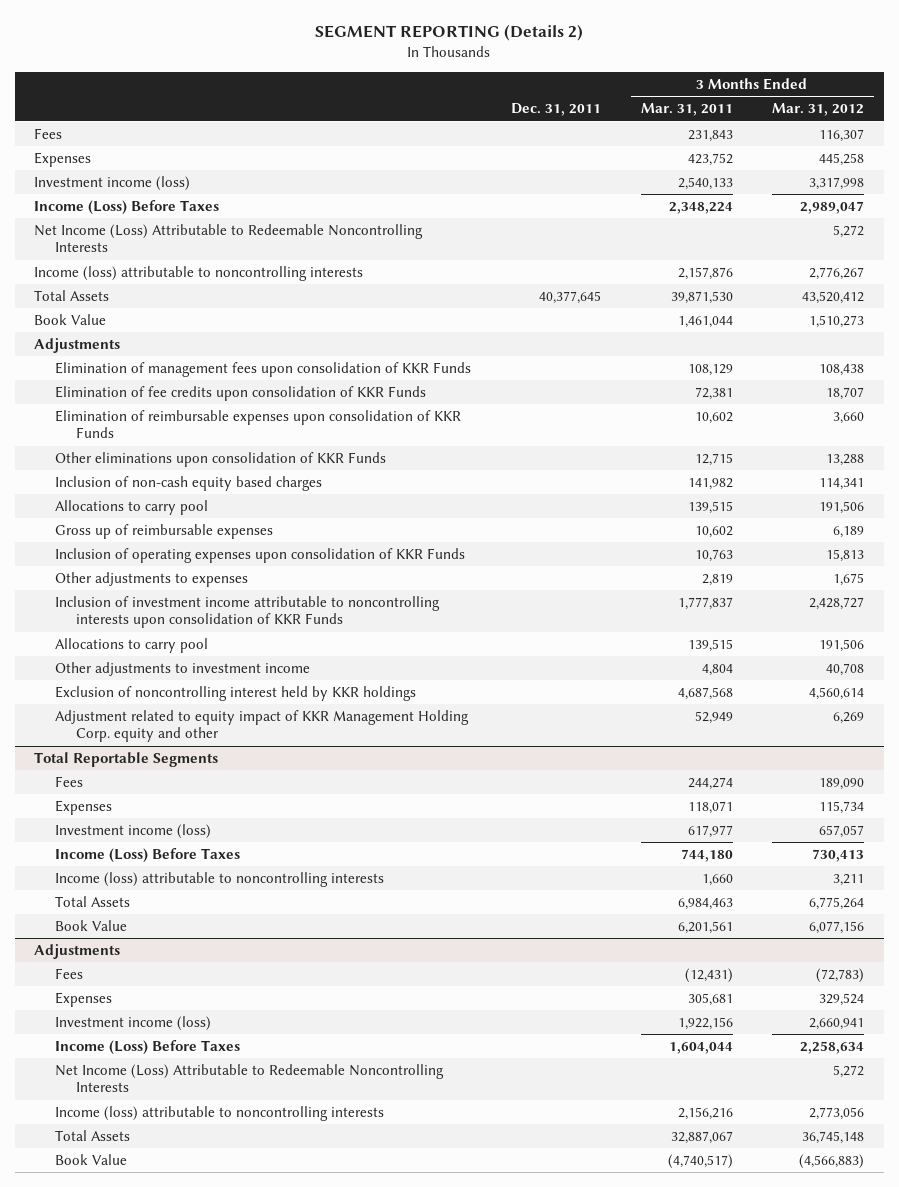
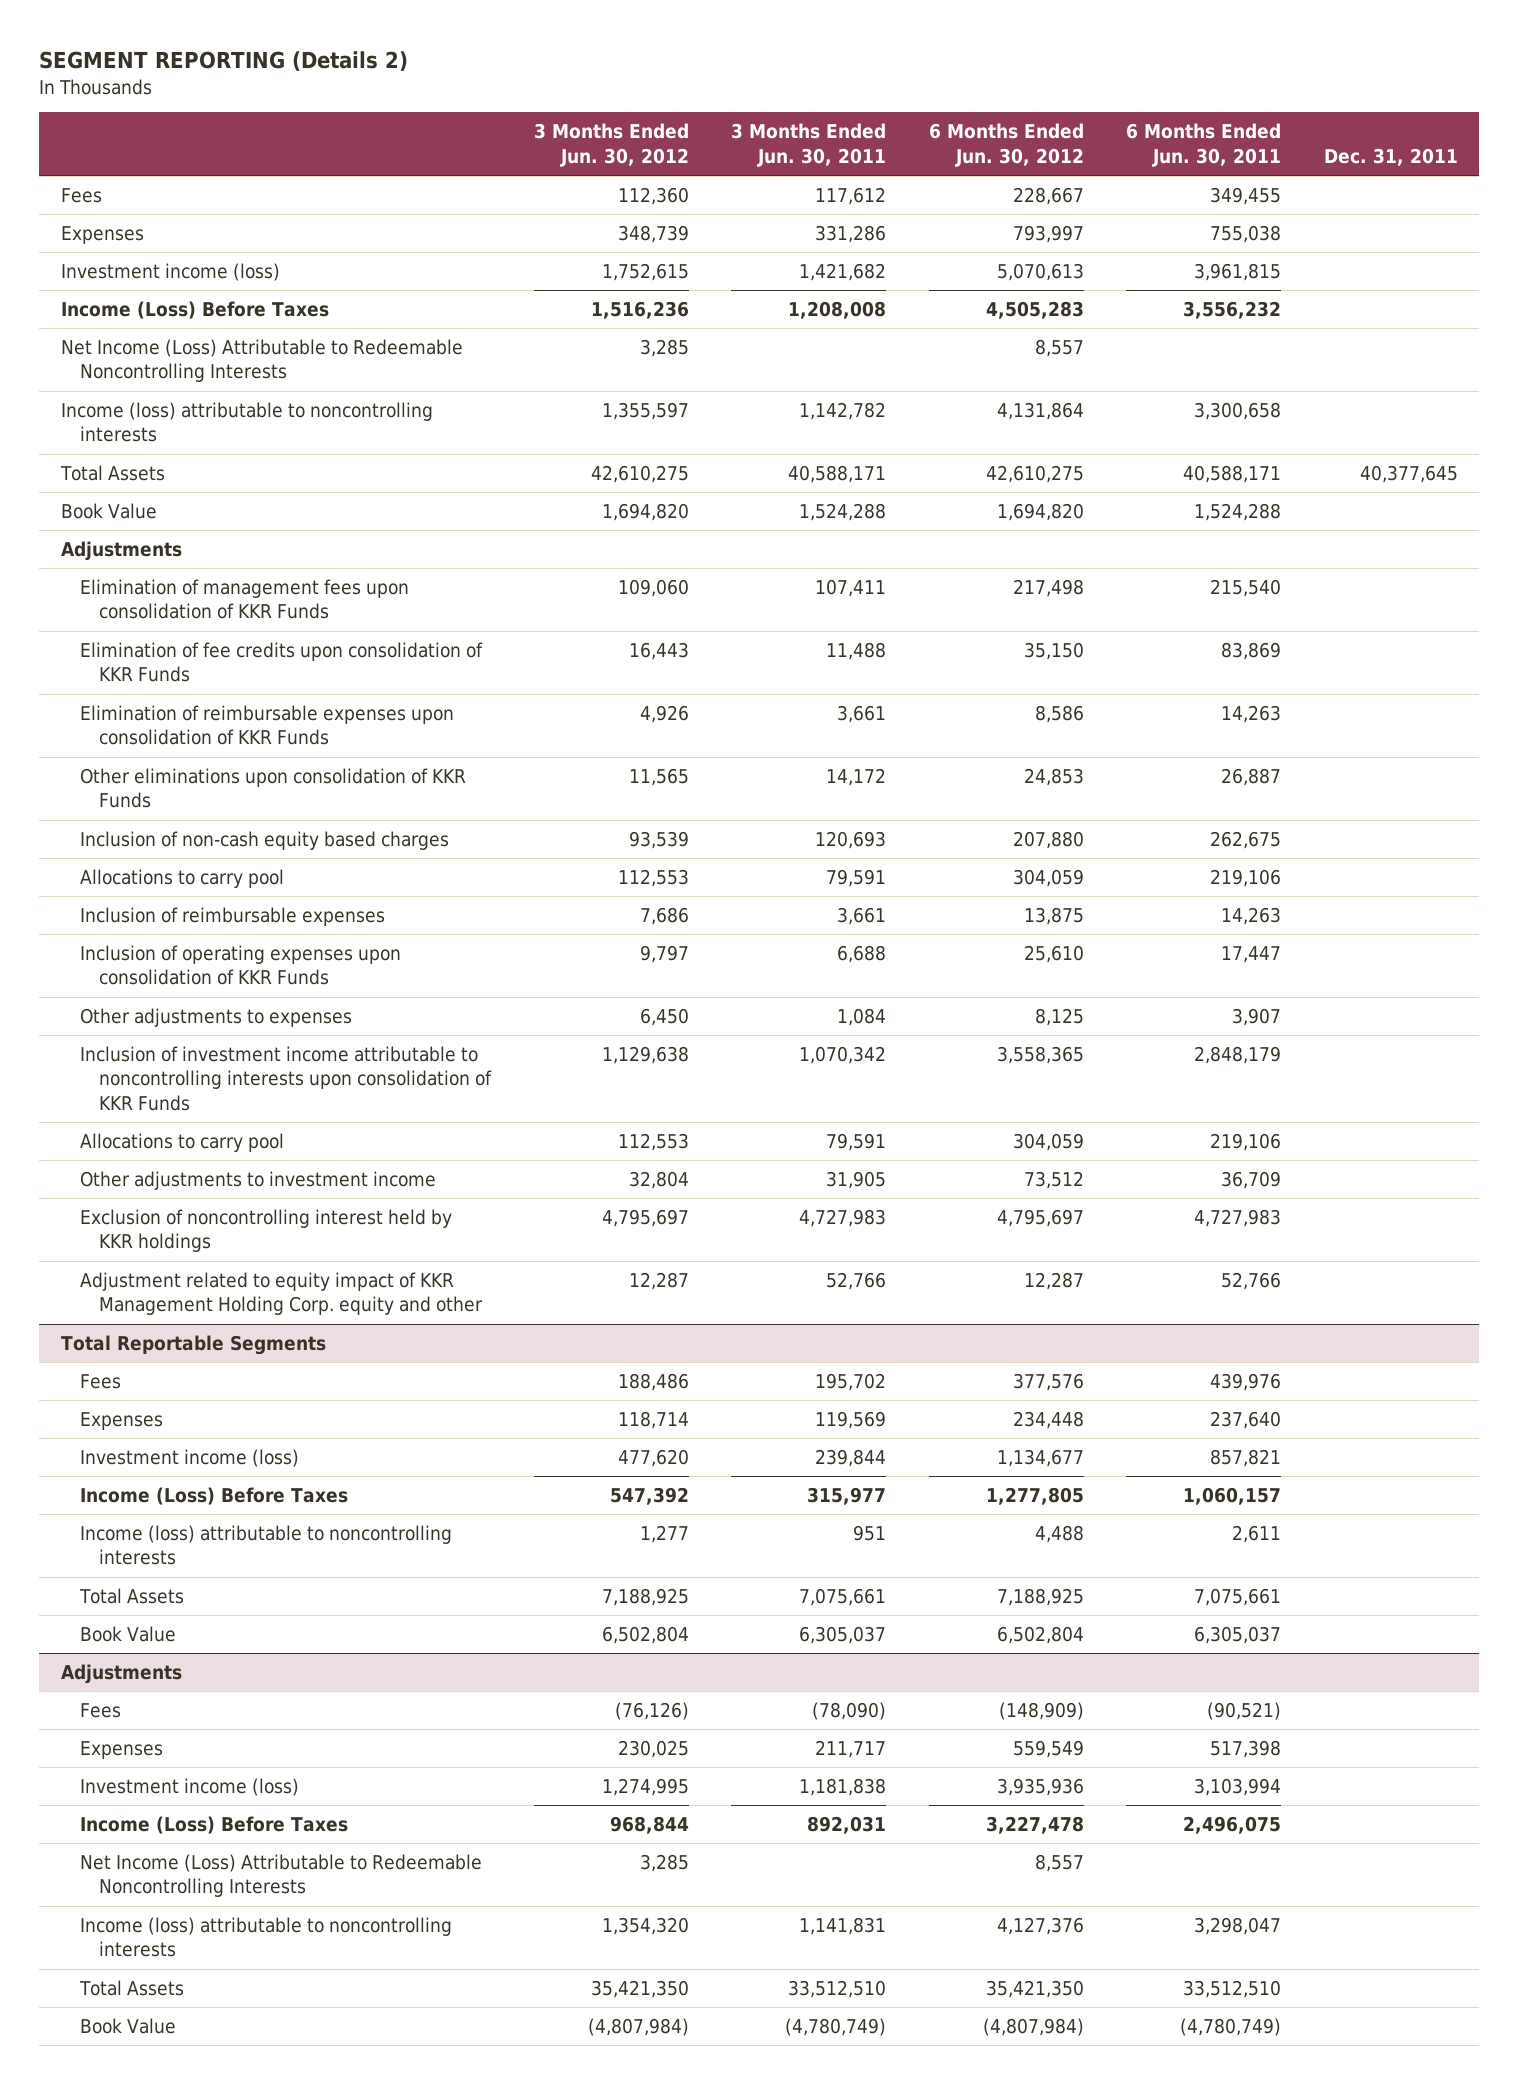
- | Dec. 31, 2011 | 3 Months Ended Mar. 31, 2011 | 3 Months Ended Mar. 31, 2012
+ | 3 Months Ended Jun. 30, 2012 | 3 Months Ended Jun. 30, 2011 | 6 Months Ended Jun. 30, 2012 | 6 Months Ended Jun. 30, 2011 | Dec. 31, 2011
- Gross up of reimbursable expenses | | 10,602 | 6,189
+ Inclusion of reimbursable expenses | 7,686 | 3,661 | 13,875 | 14,263 |

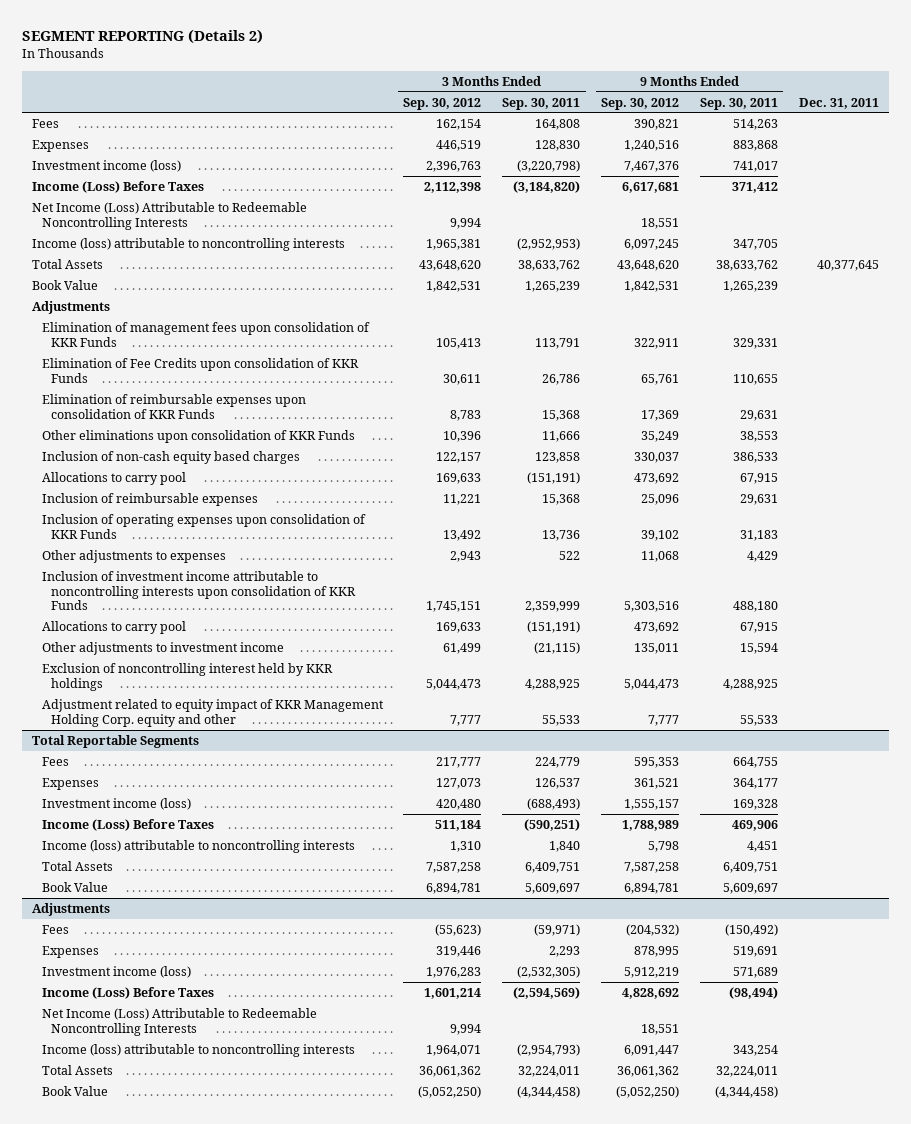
- | 3 Months Ended Jun. 30, 2012 | 3 Months Ended Jun. 30, 2011 | 6 Months Ended Jun. 30, 2012 | 6 Months Ended Jun. 30, 2011 | Dec. 31, 2011
+ | 3 Months Ended Sep. 30, 2012 | 3 Months Ended Sep. 30, 2011 | 9 Months Ended Sep. 30, 2012 | 9 Months Ended Sep. 30, 2011 | Dec. 31, 2011
- Elimination of fee credits upon consolidation of KKR Funds | 16,443 | 11,488 | 35,150 | 83,869 |
+ Elimination of Fee Credits upon consolidation of KKR Funds | 30,611 | 26,786 | 65,761 | 110,655 |

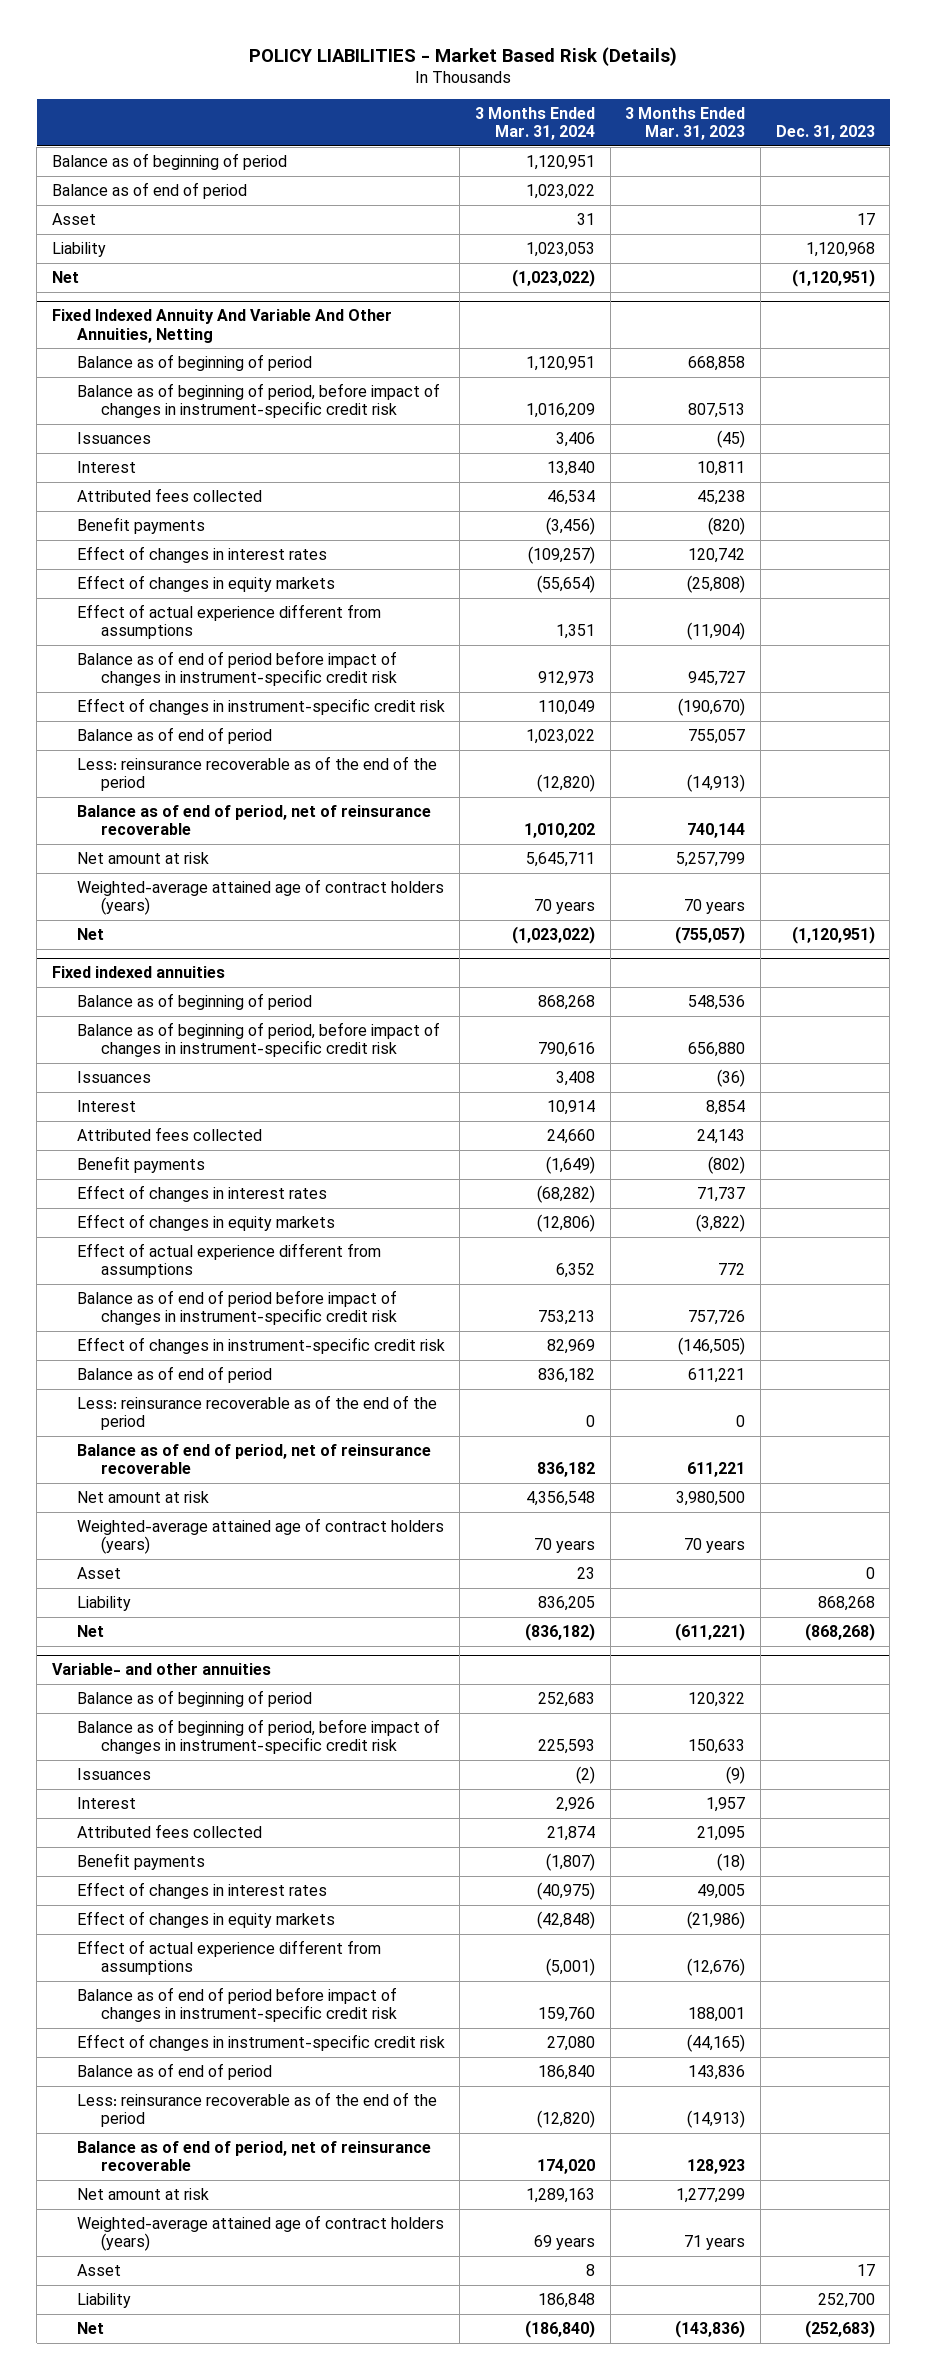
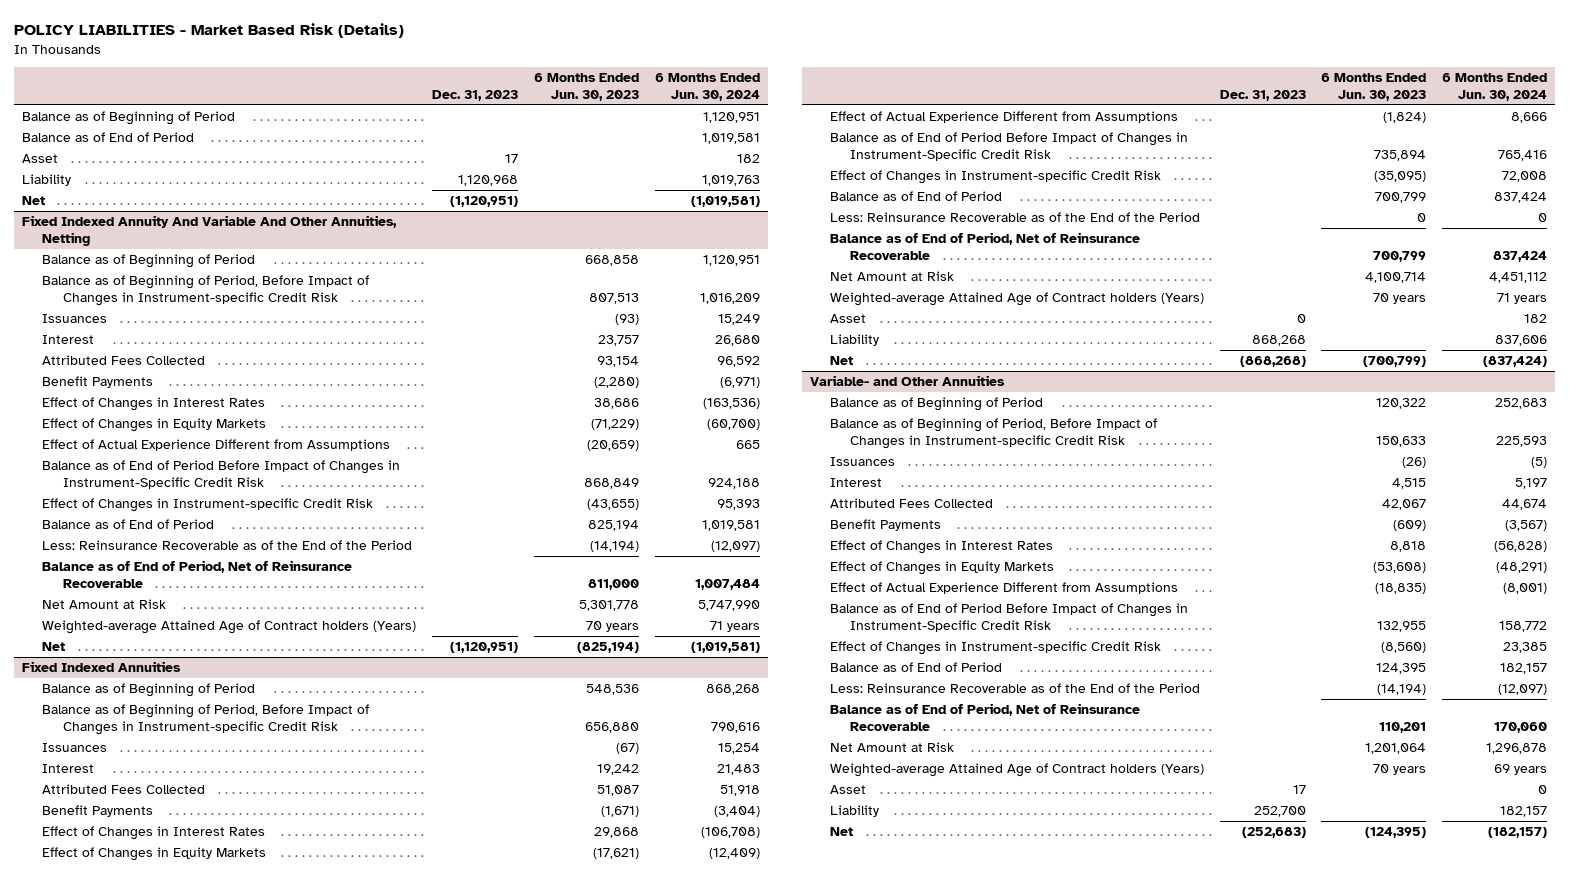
- | 3 Months Ended Mar. 31, 2024 | 3 Months Ended Mar. 31, 2023 | Dec. 31, 2023
+ | Dec. 31, 2023 | 6 Months Ended Jun. 30, 2023 | 6 Months Ended Jun. 30, 2024
- Balance as of beginning of period | 1,120,951 | |
- Balance as of end of period | 1,023,022 | |
+ Balance as of Beginning of Period | | | 1,120,951
+ Balance as of End of Period | | | 1,019,581
@ Fixed Indexed Annuity And Variable And Other Annuities, Netting
- Balance as of beginning of period | 1,120,951 | 668,858 |
- Balance as of beginning of period, before impact of changes in instrument-specific credit risk | 1,016,209 | 807,513 |
+ Balance as of Beginning of Period | | 668,858 | 1,120,951
+ Balance as of Beginning of Period, Before Impact of Changes in Instrument-specific Credit Risk | | 807,513 | 1,016,209
- Attributed fees collected | 46,534 | 45,238 |
- Benefit payments | (3,456) | (820) |
- Effect of changes in interest rates | (109,257) | 120,742 |
- Effect of changes in equity markets | (55,654) | (25,808) |
- Effect of actual experience different from assumptions | 1,351 | (11,904) |
- Balance as of end of period before impact of changes in instrument-specific credit risk | 912,973 | 945,727 |
- Effect of changes in instrument-specific credit risk | 110,049 | (190,670) |
- Balance as of end of period | 1,023,022 | 755,057 |
- Less: reinsurance recoverable as of the end of the period | (12,820) | (14,913) |
- Balance as of end of period, net of reinsurance recoverable | 1,010,202 | 740,144 |
- Net amount at risk | 5,645,711 | 5,257,799 |
- Weighted-average attained age of contract holders (years) | 70 years | 70 years |
+ Attributed Fees Collected | | 93,154 | 96,592
+ Benefit Payments | | (2,280) | (6,971)
+ Effect of Changes in Interest Rates | | 38,686 | (163,536)
+ Effect of Changes in Equity Markets | | (71,229) | (60,700)
+ Effect of Actual Experience Different from Assumptions | | (20,659) | 665
+ Balance as of End of Period Before Impact of Changes in Instrument-Specific Credit Risk | | 868,849 | 924,188
+ Effect of Changes in Instrument-specific Credit Risk | | (43,655) | 95,393
+ Balance as of End of Period | | 825,194 | 1,019,581
+ Less: Reinsurance Recoverable as of the End of the Period | | (14,194) | (12,097)
+ Balance as of End of Period, Net of Reinsurance Recoverable | | 811,000 | 1,007,484
+ Net Amount at Risk | | 5,301,778 | 5,747,990
+ Weighted-average Attained Age of Contract holders (Years) | | 70 years | 71 years
- Fixed indexed annuities
- Balance as of beginning of period | 868,268 | 548,536 |
- Balance as of beginning of period, before impact of changes in instrument-specific credit risk | 790,616 | 656,880 |
+ Fixed Indexed Annuities
+ Balance as of Beginning of Period | | 548,536 | 868,268
+ Balance as of Beginning of Period, Before Impact of Changes in Instrument-specific Credit Risk | | 656,880 | 790,616
- Attributed fees collected | 24,660 | 24,143 |
- Benefit payments | (1,649) | (802) |
- Effect of changes in interest rates | (68,282) | 71,737 |
- Effect of changes in equity markets | (12,806) | (3,822) |
- Effect of actual experience different from assumptions | 6,352 | 772 |
- Balance as of end of period before impact of changes in instrument-specific credit risk | 753,213 | 757,726 |
- Effect of changes in instrument-specific credit risk | 82,969 | (146,505) |
- Balance as of end of period | 836,182 | 611,221 |
- Less: reinsurance recoverable as of the end of the period | 0 | 0 |
- Balance as of end of period, net of reinsurance recoverable | 836,182 | 611,221 |
- Net amount at risk | 4,356,548 | 3,980,500 |
- Weighted-average attained age of contract holders (years) | 70 years | 70 years |
+ Attributed Fees Collected | | 51,087 | 51,918
+ Benefit Payments | | (1,671) | (3,404)
+ Effect of Changes in Interest Rates | | 29,868 | (106,708)
+ Effect of Changes in Equity Markets | | (17,621) | (12,409)
+ Effect of Actual Experience Different from Assumptions | | (1,824) | 8,666
+ Balance as of End of Period Before Impact of Changes in Instrument-Specific Credit Risk | | 735,894 | 765,416
+ Effect of Changes in Instrument-specific Credit Risk | | (35,095) | 72,008
+ Balance as of End of Period | | 700,799 | 837,424
+ Less: Reinsurance Recoverable as of the End of the Period | | 0 | 0
+ Balance as of End of Period, Net of Reinsurance Recoverable | | 700,799 | 837,424
+ Net Amount at Risk | | 4,100,714 | 4,451,112
+ Weighted-average Attained Age of Contract holders (Years) | | 70 years | 71 years
- Variable- and other annuities
- Balance as of beginning of period | 252,683 | 120,322 |
- Balance as of beginning of period, before impact of changes in instrument-specific credit risk | 225,593 | 150,633 |
+ Variable- and Other Annuities
+ Balance as of Beginning of Period | | 120,322 | 252,683
+ Balance as of Beginning of Period, Before Impact of Changes in Instrument-specific Credit Risk | | 150,633 | 225,593
- Attributed fees collected | 21,874 | 21,095 |
- Benefit payments | (1,807) | (18) |
- Effect of changes in interest rates | (40,975) | 49,005 |
- Effect of changes in equity markets | (42,848) | (21,986) |
- Effect of actual experience different from assumptions | (5,001) | (12,676) |
- Balance as of end of period before impact of changes in instrument-specific credit risk | 159,760 | 188,001 |
- Effect of changes in instrument-specific credit risk | 27,080 | (44,165) |
- Balance as of end of period | 186,840 | 143,836 |
- Less: reinsurance recoverable as of the end of the period | (12,820) | (14,913) |
- Balance as of end of period, net of reinsurance recoverable | 174,020 | 128,923 |
- Net amount at risk | 1,289,163 | 1,277,299 |
- Weighted-average attained age of contract holders (years) | 69 years | 71 years |
+ Attributed Fees Collected | | 42,067 | 44,674
+ Benefit Payments | | (609) | (3,567)
+ Effect of Changes in Interest Rates | | 8,818 | (56,828)
+ Effect of Changes in Equity Markets | | (53,608) | (48,291)
+ Effect of Actual Experience Different from Assumptions | | (18,835) | (8,001)
+ Balance as of End of Period Before Impact of Changes in Instrument-Specific Credit Risk | | 132,955 | 158,772
+ Effect of Changes in Instrument-specific Credit Risk | | (8,560) | 23,385
+ Balance as of End of Period | | 124,395 | 182,157
+ Less: Reinsurance Recoverable as of the End of the Period | | (14,194) | (12,097)
+ Balance as of End of Period, Net of Reinsurance Recoverable | | 110,201 | 170,060
+ Net Amount at Risk | | 1,201,064 | 1,296,878
+ Weighted-average Attained Age of Contract holders (Years) | | 70 years | 69 years

